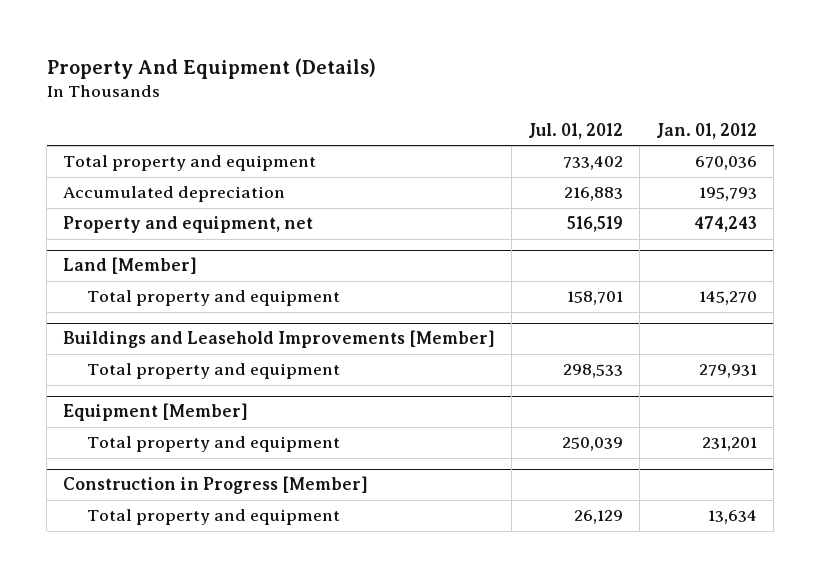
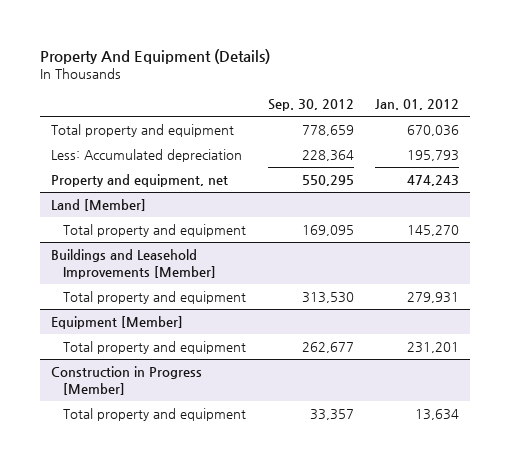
- | Jul. 01, 2012 | Jan. 01, 2012
+ | Sep. 30, 2012 | Jan. 01, 2012
- Accumulated depreciation | 216,883 | 195,793
+ Less: Accumulated depreciation | 228,364 | 195,793

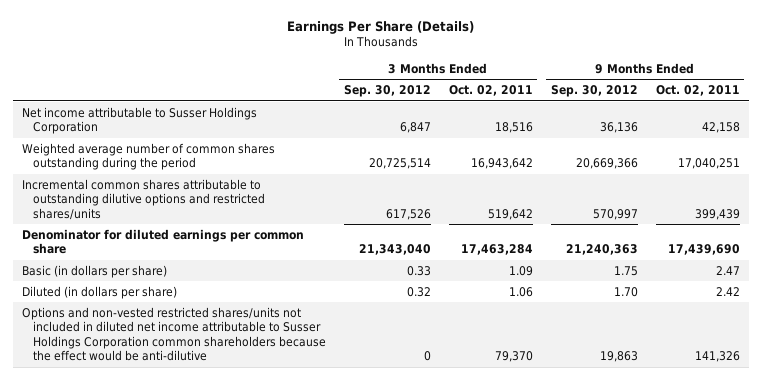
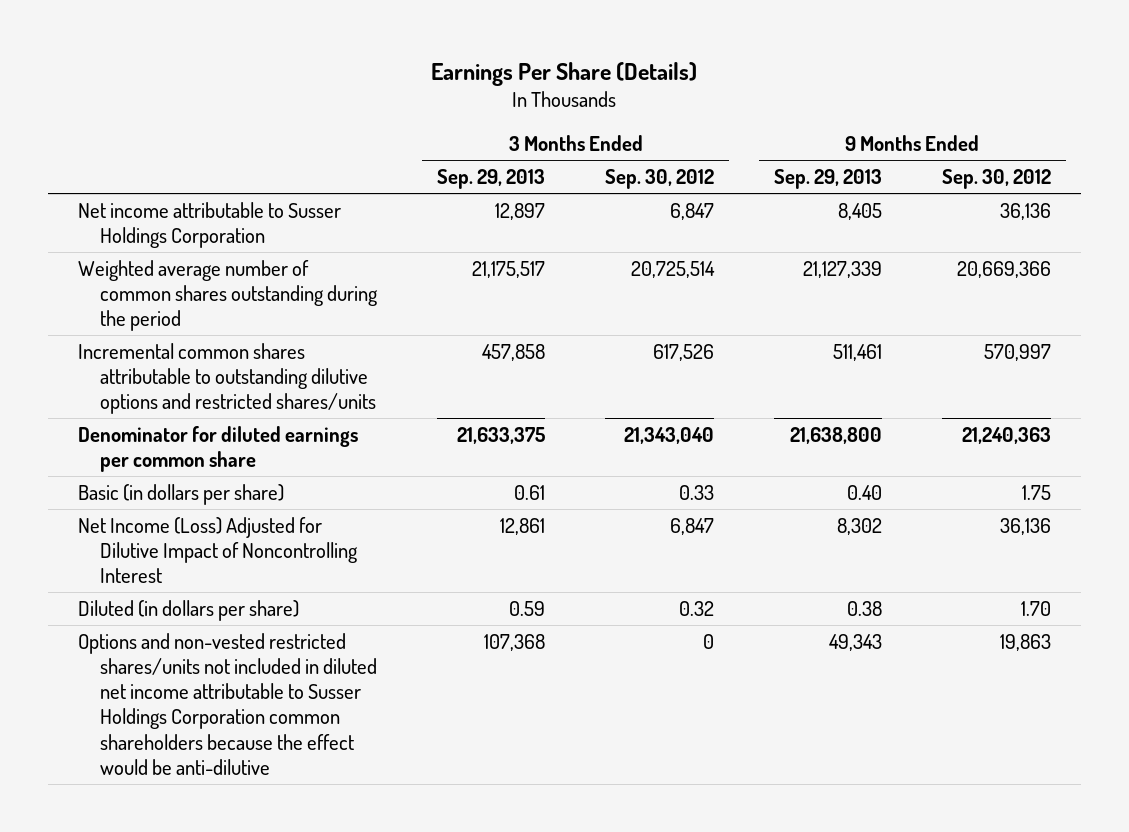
- | 3 Months Ended Sep. 30, 2012 | 3 Months Ended Oct. 02, 2011 | 9 Months Ended Sep. 30, 2012 | 9 Months Ended Oct. 02, 2011
+ | 3 Months Ended Sep. 29, 2013 | 3 Months Ended Sep. 30, 2012 | 9 Months Ended Sep. 29, 2013 | 9 Months Ended Sep. 30, 2012
+ Net Income (Loss) Adjusted for Dilutive Impact of Noncontrolling Interest | 12,861 | 6,847 | 8,302 | 36,136

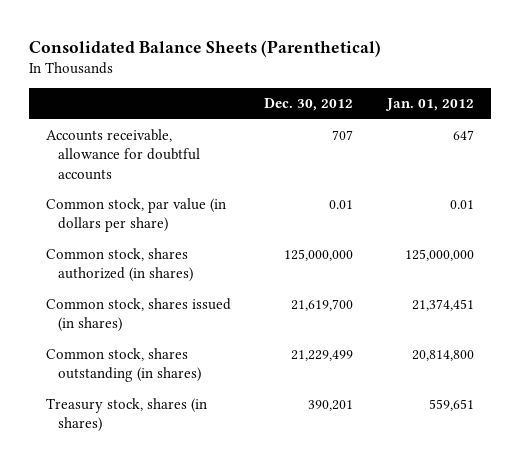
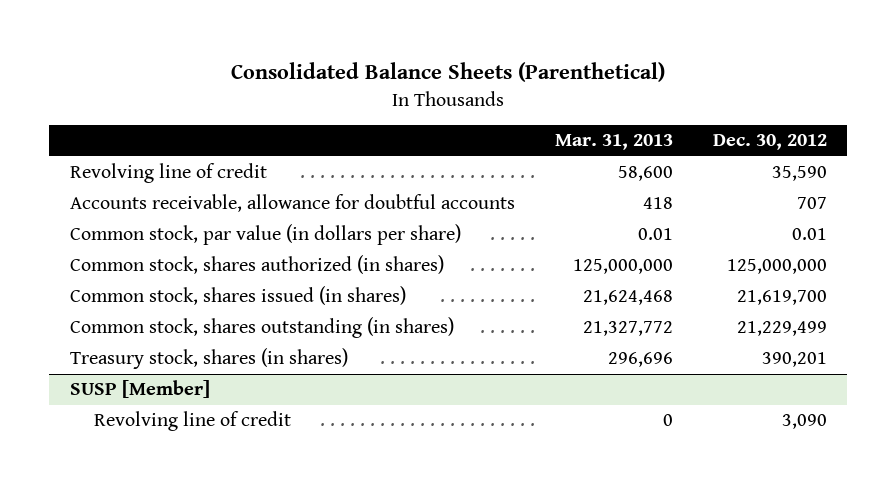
- | Dec. 30, 2012 | Jan. 01, 2012
+ | Mar. 31, 2013 | Dec. 30, 2012
+ Revolving line of credit | 58,600 | 35,590
+ SUSP [Member]
+ Revolving line of credit | 0 | 3,090

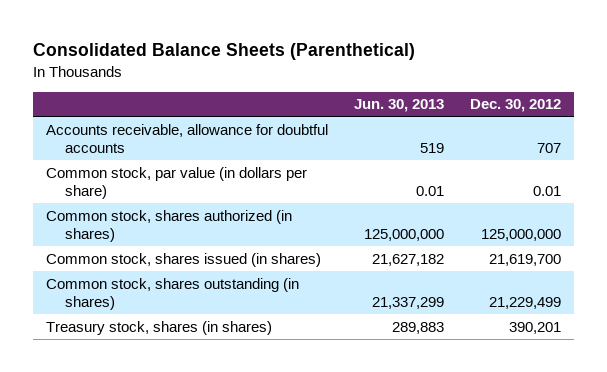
- | Mar. 31, 2013 | Dec. 30, 2012
+ | Jun. 30, 2013 | Dec. 30, 2012
- Revolving line of credit | 58,600 | 35,590
- SUSP [Member]
- Revolving line of credit | 0 | 3,090

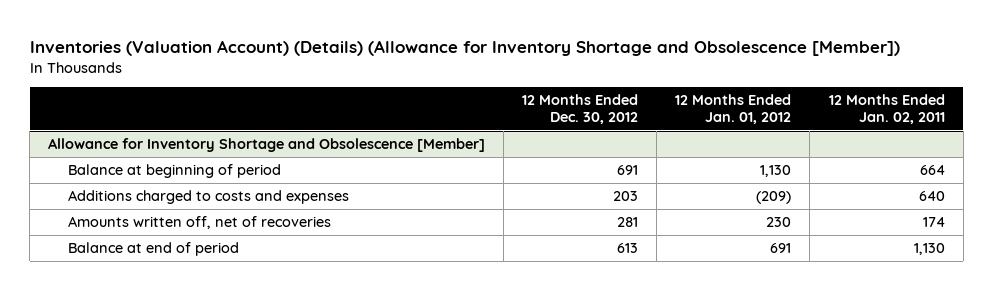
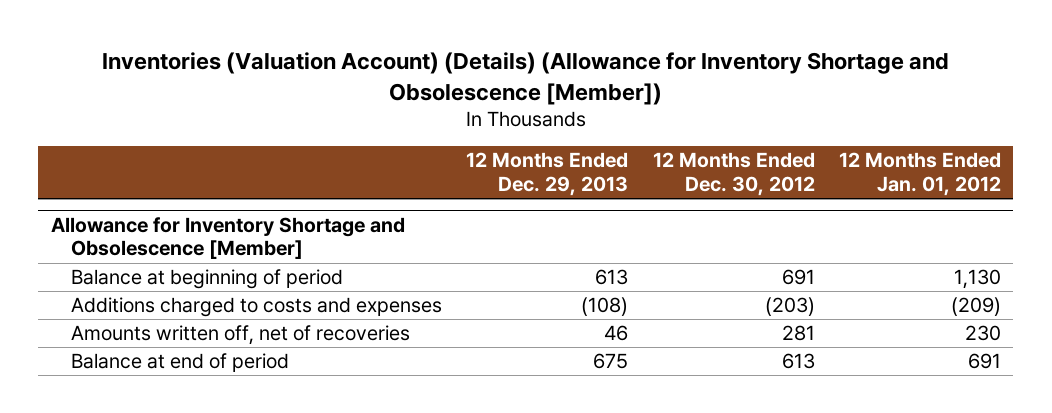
- | 12 Months Ended Dec. 30, 2012 | 12 Months Ended Jan. 01, 2012 | 12 Months Ended Jan. 02, 2011
+ | 12 Months Ended Dec. 29, 2013 | 12 Months Ended Dec. 30, 2012 | 12 Months Ended Jan. 01, 2012
@ Allowance for Inventory Shortage and Obsolescence [Member]
- Additions charged to costs and expenses | 203 | (209) | 640
+ Additions charged to costs and expenses | (108) | (203) | (209)

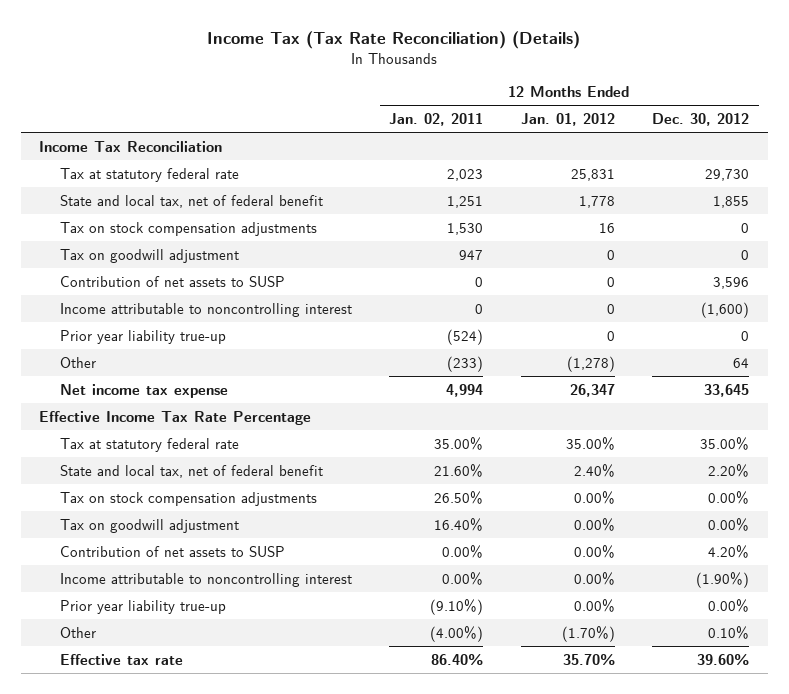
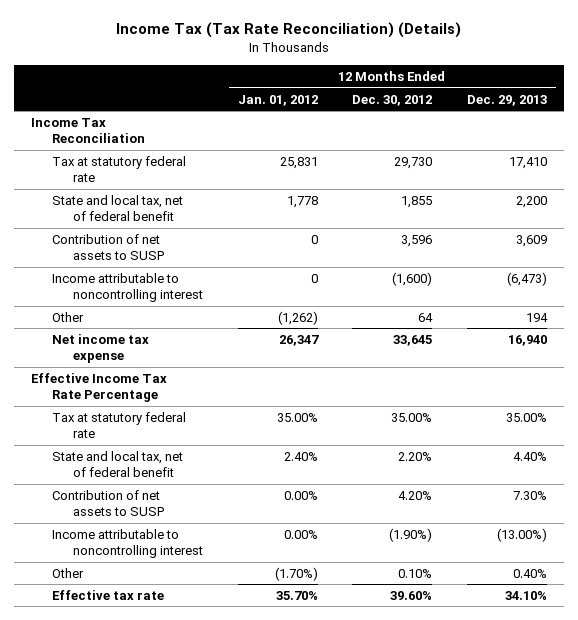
- | 12 Months Ended Jan. 02, 2011 | 12 Months Ended Jan. 01, 2012 | 12 Months Ended Dec. 30, 2012
+ | 12 Months Ended Jan. 01, 2012 | 12 Months Ended Dec. 30, 2012 | 12 Months Ended Dec. 29, 2013
- Tax on stock compensation adjustments | 1,530 | 16 | 0
- Tax on goodwill adjustment | 947 | 0 | 0
- Prior year liability true-up | (524) | 0 | 0
- Other | (233) | (1,278) | 64
+ Other | (1,262) | 64 | 194
- Tax on stock compensation adjustments | 26.50% | 0.00% | 0.00%
- Tax on goodwill adjustment | 16.40% | 0.00% | 0.00%
- Prior year liability true-up | (9.10%) | 0.00% | 0.00%

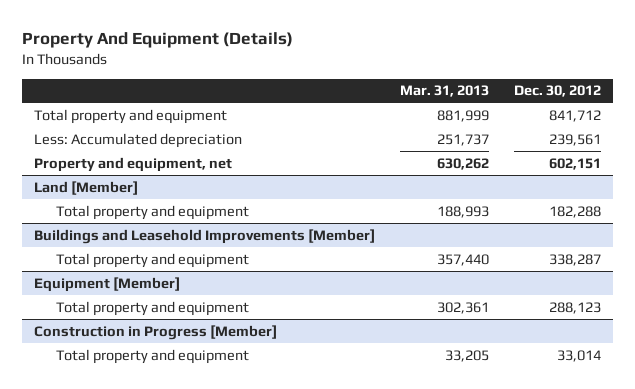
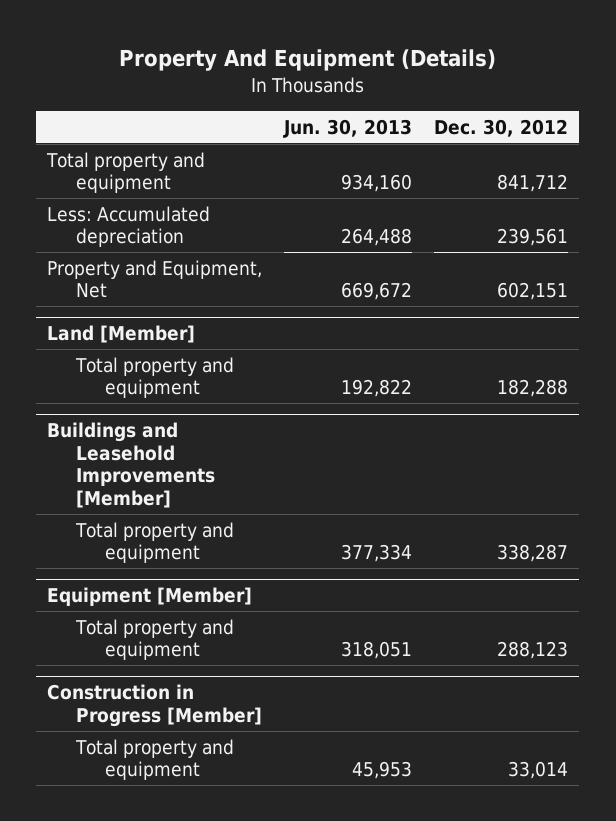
- | Mar. 31, 2013 | Dec. 30, 2012
+ | Jun. 30, 2013 | Dec. 30, 2012
- Property and equipment, net | 630,262 | 602,151
+ Property and Equipment, Net | 669,672 | 602,151

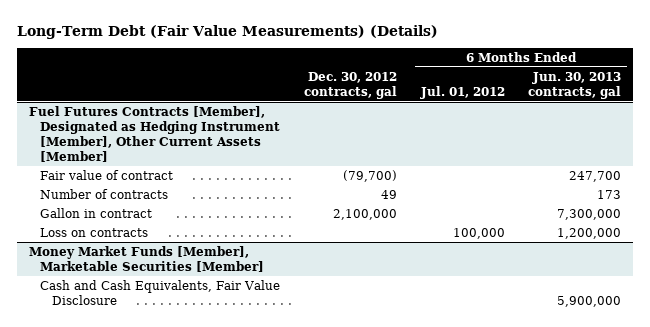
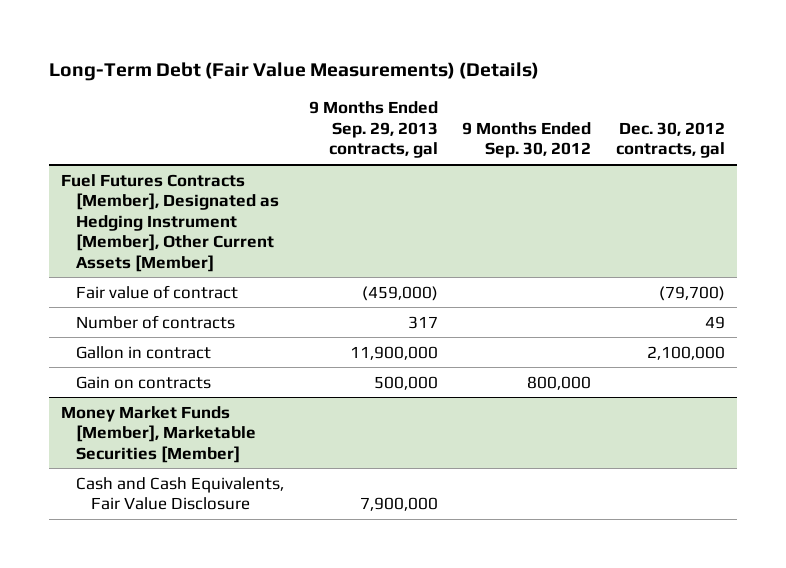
- | Dec. 30, 2012 contracts, gal | 6 Months Ended Jul. 01, 2012 | 6 Months Ended Jun. 30, 2013 contracts, gal
+ | 9 Months Ended Sep. 29, 2013 contracts, gal | 9 Months Ended Sep. 30, 2012 | Dec. 30, 2012 contracts, gal
@ Fuel Futures Contracts [Member], Designated as Hedging Instrument [Member], Other Current Assets [Member]
- Loss on contracts | | 100,000 | 1,200,000
+ Gain on contracts | 500,000 | 800,000 |

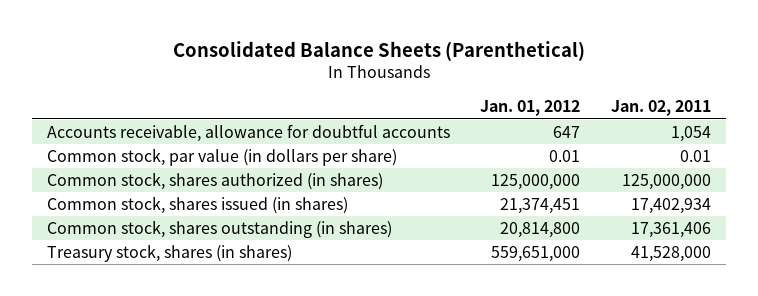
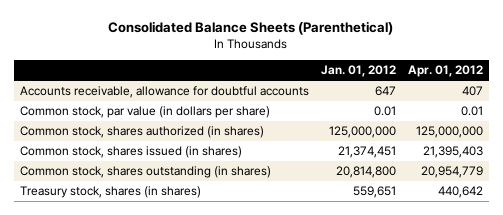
- | Jan. 01, 2012 | Jan. 02, 2011
+ | Jan. 01, 2012 | Apr. 01, 2012
- Treasury stock, shares (in shares) | 559,651,000 | 41,528,000
+ Treasury stock, shares (in shares) | 559,651 | 440,642

